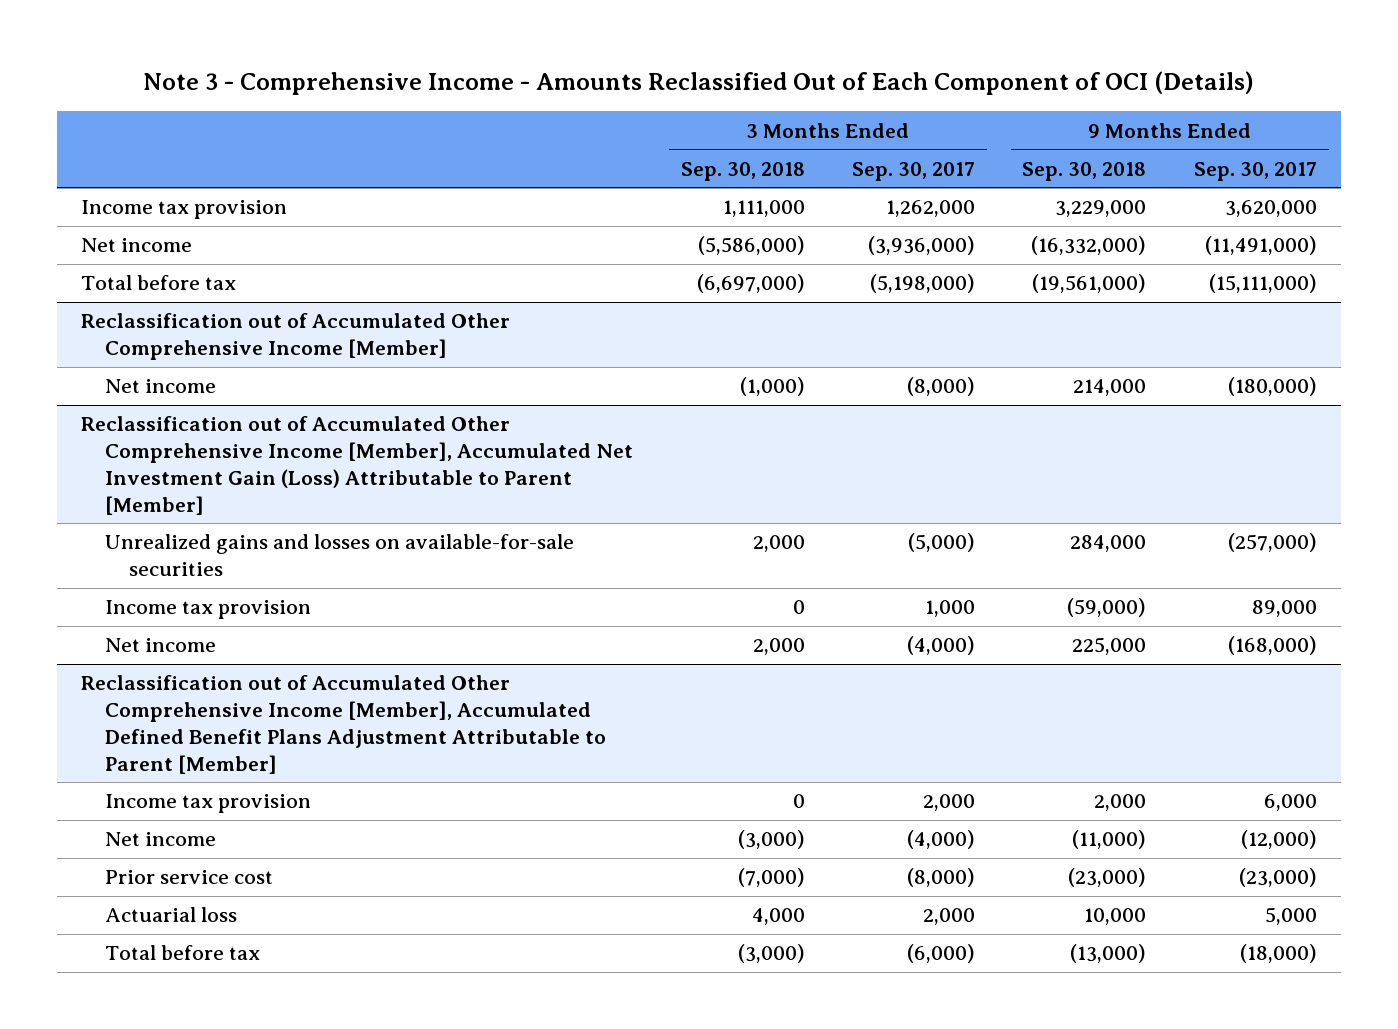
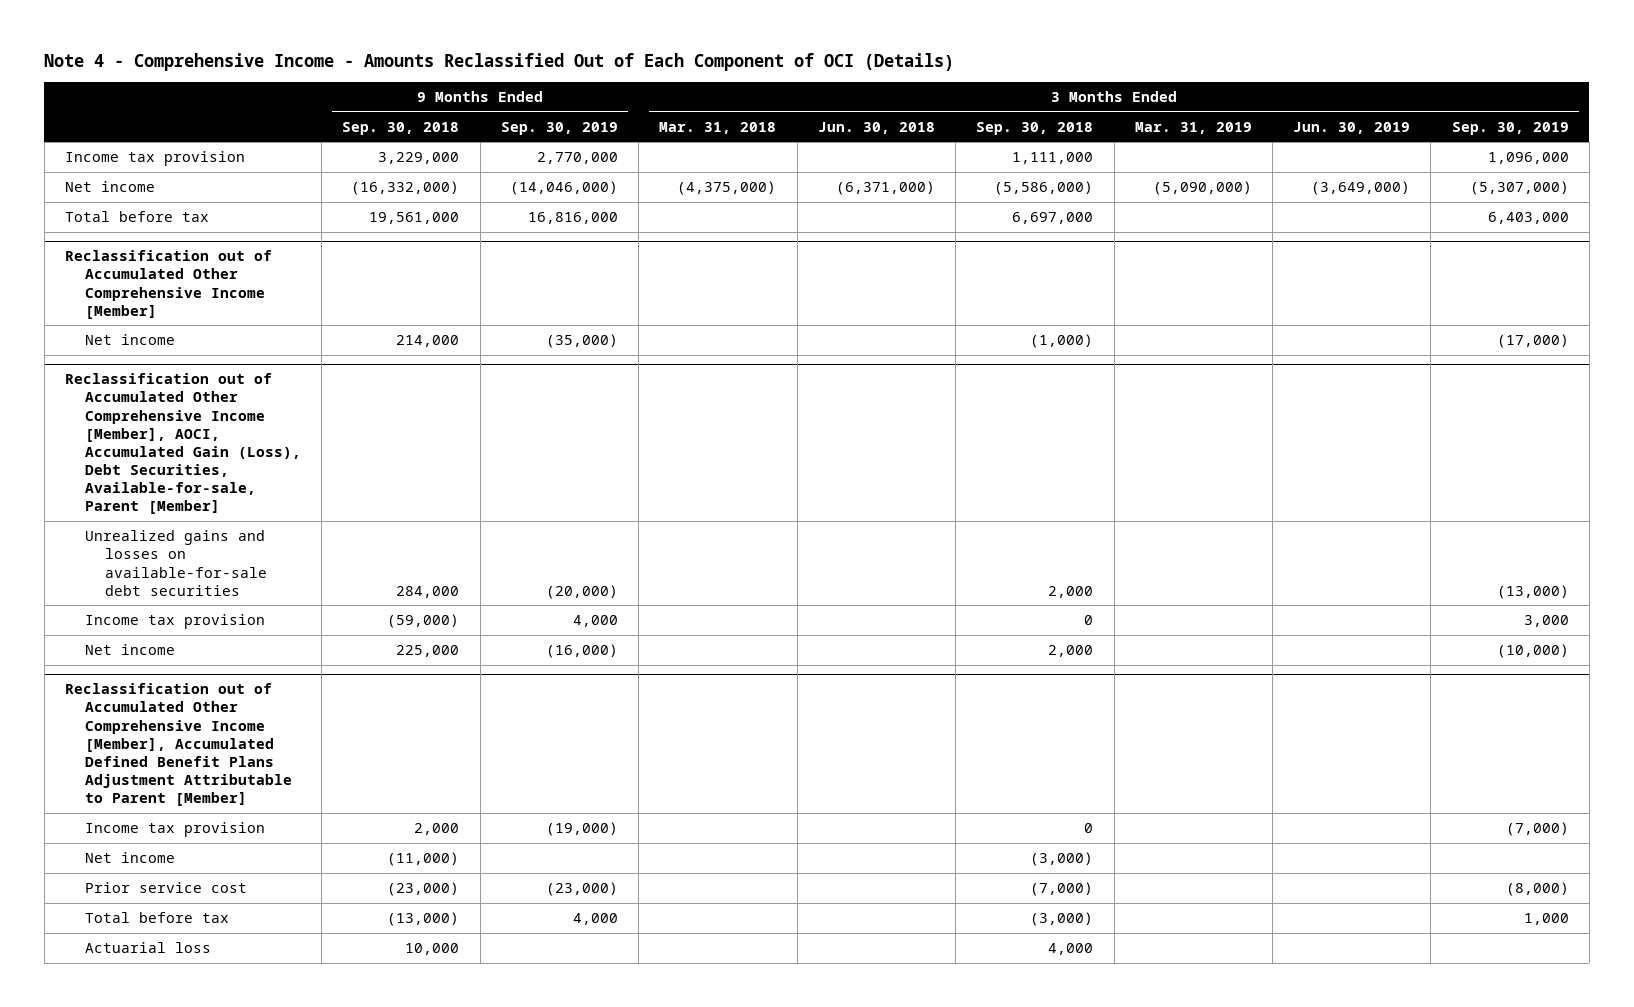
- Note 3 - Comprehensive Income - Amounts Reclassified Out of Each Component of OCI (Details)
+ Note 4 - Comprehensive Income - Amounts Reclassified Out of Each Component of OCI (Details)
- | 3 Months Ended Sep. 30, 2018 | 3 Months Ended Sep. 30, 2017 | 9 Months Ended Sep. 30, 2018 | 9 Months Ended Sep. 30, 2017
+ | 9 Months Ended Sep. 30, 2018 | 9 Months Ended Sep. 30, 2019 | 3 Months Ended Mar. 31, 2018 | 3 Months Ended Jun. 30, 2018 | 3 Months Ended Sep. 30, 2018 | 3 Months Ended Mar. 31, 2019 | 3 Months Ended Jun. 30, 2019 | 3 Months Ended Sep. 30, 2019
- Total before tax | (6,697,000) | (5,198,000) | (19,561,000) | (15,111,000)
+ Total before tax | 19,561,000 | 16,816,000 | | | 6,697,000 | | | 6,403,000
- Reclassification out of Accumulated Other Comprehensive Income [Member], Accumulated Net Investment Gain (Loss) Attributable to Parent [Member]
- Unrealized gains and losses on available-for-sale securities | 2,000 | (5,000) | 284,000 | (257,000)
+ Reclassification out of Accumulated Other Comprehensive Income [Member], AOCI, Accumulated Gain (Loss), Debt Securities, Available-for-sale, Parent [Member]
+ Unrealized gains and losses on available-for-sale debt securities | 284,000 | (20,000) | | | 2,000 | | | (13,000)
@ Reclassification out of Accumulated Other Comprehensive Income [Member], Accumulated Defined Benefit Plans Adjustment Attributable to Parent [Member]
moved down: Actuarial loss | 10,000 | | | | 4,000 | | |

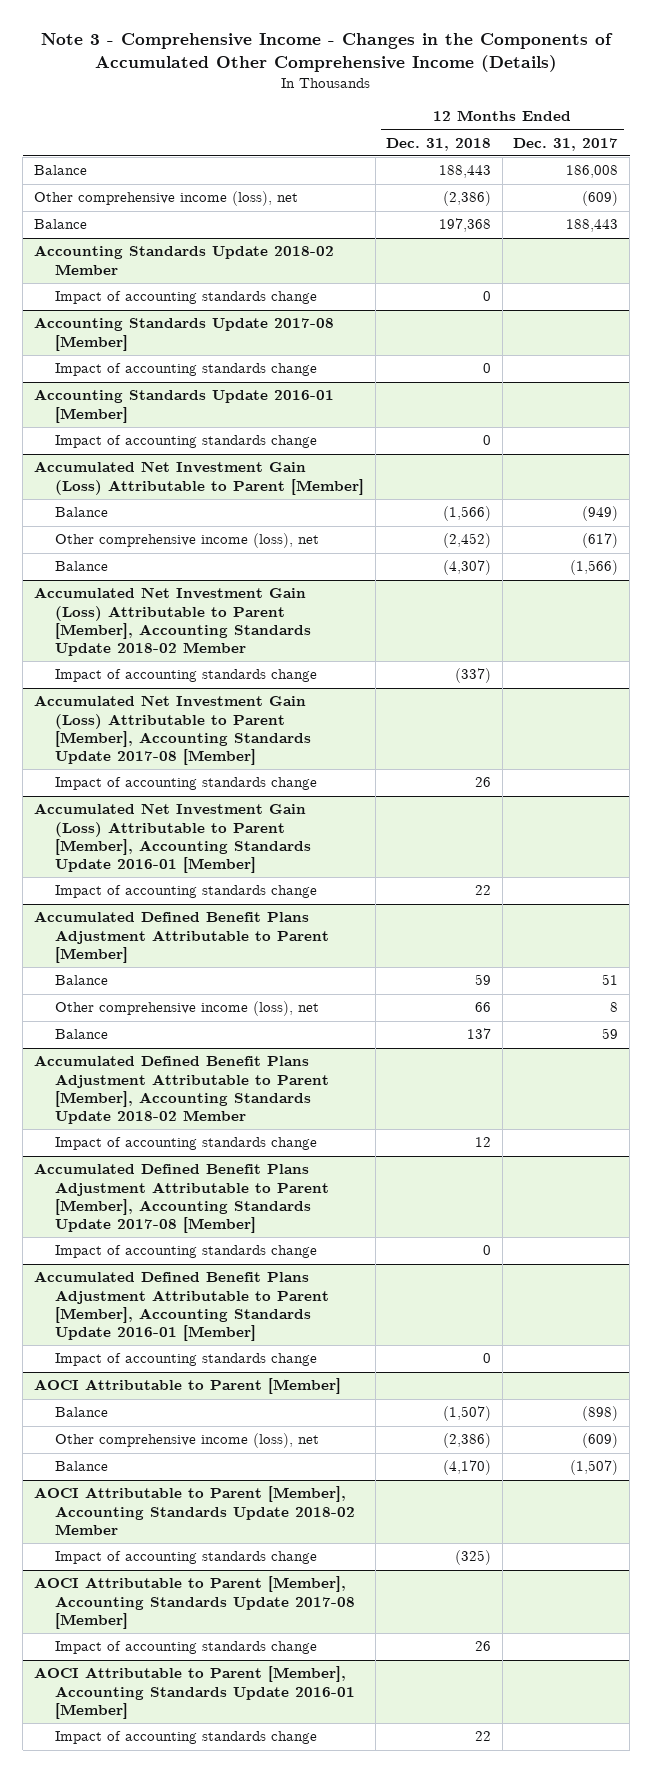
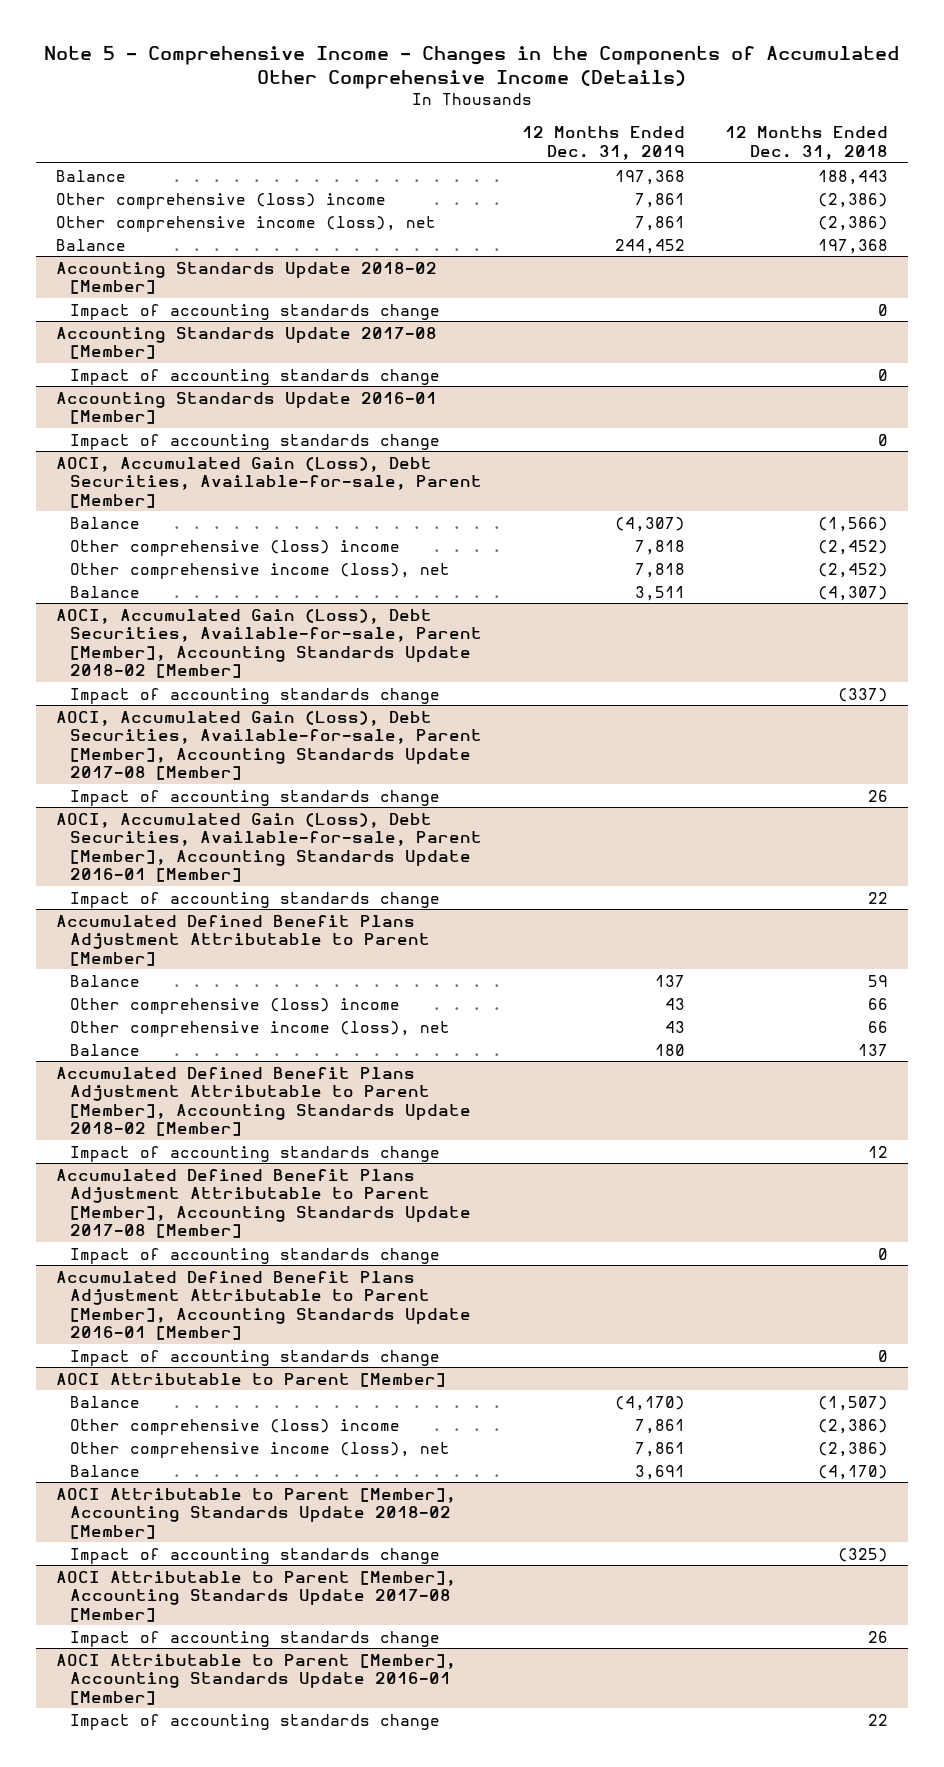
- Note 3 - Comprehensive Income - Changes in the Components of Accumulated Other Comprehensive Income (Details)
+ Note 5 - Comprehensive Income - Changes in the Components of Accumulated Other Comprehensive Income (Details)
- | 12 Months Ended Dec. 31, 2018 | 12 Months Ended Dec. 31, 2017
+ | 12 Months Ended Dec. 31, 2019 | 12 Months Ended Dec. 31, 2018
+ Other comprehensive (loss) income | 7,861 | (2,386)
- Accounting Standards Update 2018-02 Member
+ Accounting Standards Update 2018-02 [Member]
- Accumulated Net Investment Gain (Loss) Attributable to Parent [Member]
+ AOCI, Accumulated Gain (Loss), Debt Securities, Available-for-sale, Parent [Member]
+ Other comprehensive (loss) income | 7,818 | (2,452)
- Accumulated Net Investment Gain (Loss) Attributable to Parent [Member], Accounting Standards Update 2018-02 Member
+ AOCI, Accumulated Gain (Loss), Debt Securities, Available-for-sale, Parent [Member], Accounting Standards Update 2018-02 [Member]
- Accumulated Net Investment Gain (Loss) Attributable to Parent [Member], Accounting Standards Update 2017-08 [Member]
+ AOCI, Accumulated Gain (Loss), Debt Securities, Available-for-sale, Parent [Member], Accounting Standards Update 2017-08 [Member]
- Accumulated Net Investment Gain (Loss) Attributable to Parent [Member], Accounting Standards Update 2016-01 [Member]
+ AOCI, Accumulated Gain (Loss), Debt Securities, Available-for-sale, Parent [Member], Accounting Standards Update 2016-01 [Member]
@ Accumulated Defined Benefit Plans Adjustment Attributable to Parent [Member]
+ Other comprehensive (loss) income | 43 | 66
- Accumulated Defined Benefit Plans Adjustment Attributable to Parent [Member], Accounting Standards Update 2018-02 Member
+ Accumulated Defined Benefit Plans Adjustment Attributable to Parent [Member], Accounting Standards Update 2018-02 [Member]
@ AOCI Attributable to Parent [Member]
+ Other comprehensive (loss) income | 7,861 | (2,386)
- AOCI Attributable to Parent [Member], Accounting Standards Update 2018-02 Member
+ AOCI Attributable to Parent [Member], Accounting Standards Update 2018-02 [Member]

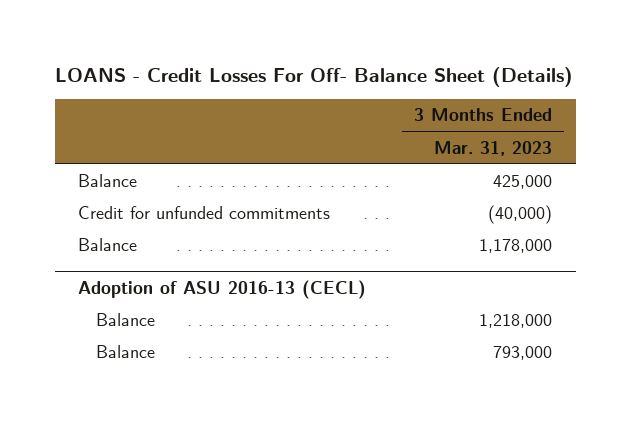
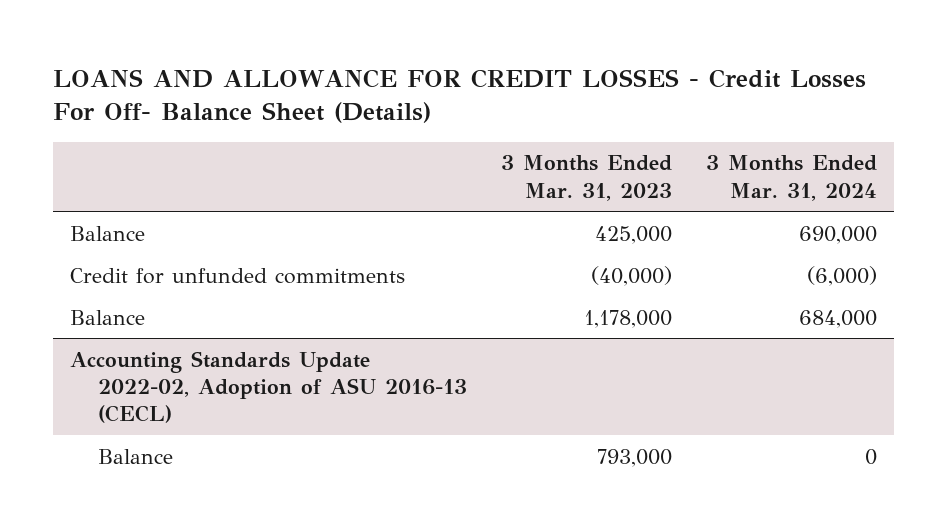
- LOANS - Credit Losses For Off- Balance Sheet (Details)
+ LOANS AND ALLOWANCE FOR CREDIT LOSSES - Credit Losses For Off- Balance Sheet (Details)
- | 3 Months Ended Mar. 31, 2023
+ | 3 Months Ended Mar. 31, 2023 | 3 Months Ended Mar. 31, 2024
- Adoption of ASU 2016-13 (CECL)
- Balance | 1,218,000
+ Accounting Standards Update 2022-02, Adoption of ASU 2016-13 (CECL)

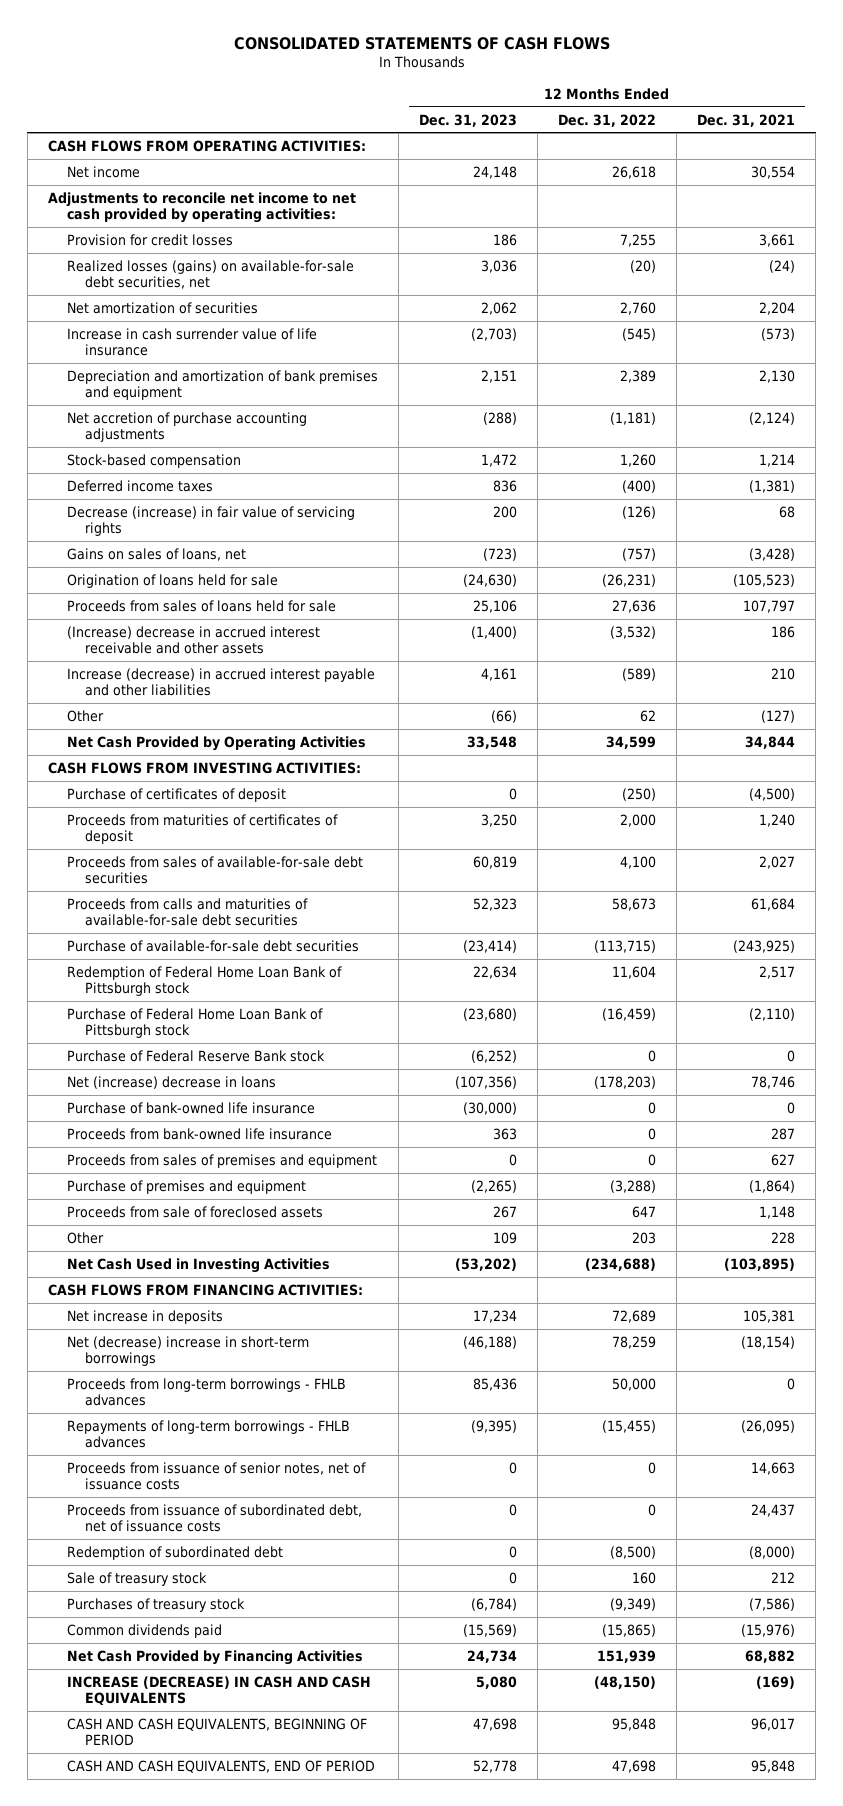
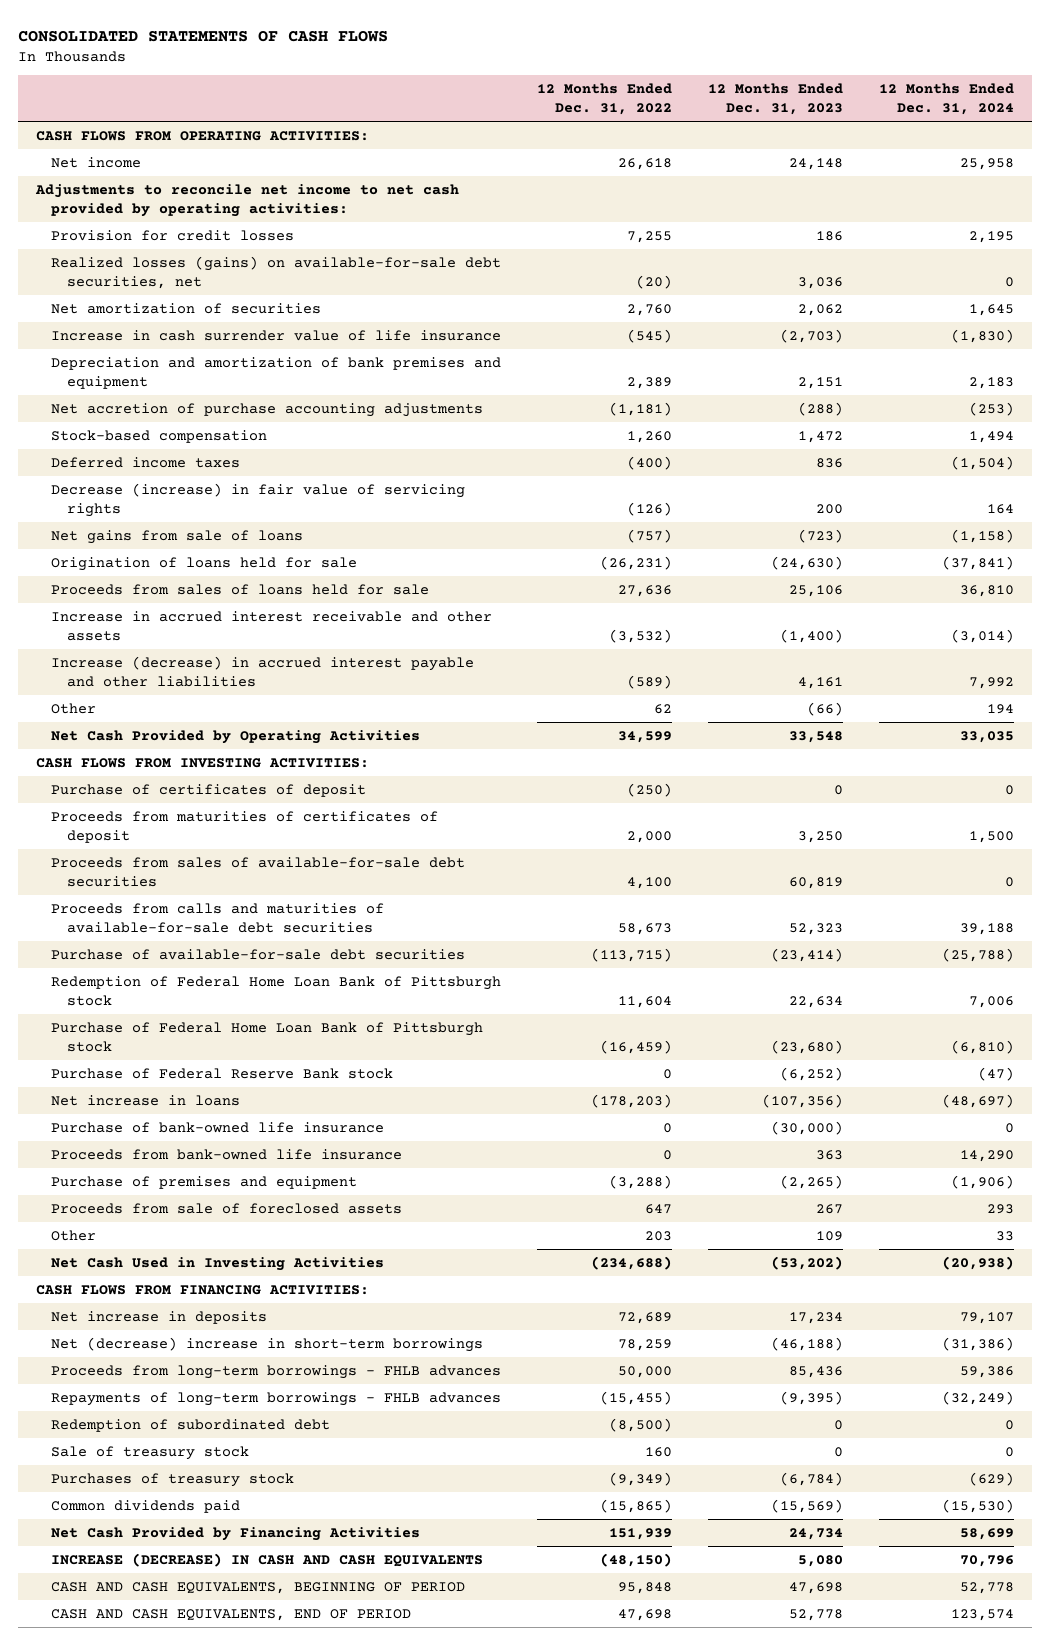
- | 12 Months Ended Dec. 31, 2023 | 12 Months Ended Dec. 31, 2022 | 12 Months Ended Dec. 31, 2021
+ | 12 Months Ended Dec. 31, 2022 | 12 Months Ended Dec. 31, 2023 | 12 Months Ended Dec. 31, 2024
- Gains on sales of loans, net | (723) | (757) | (3,428)
+ Net gains from sale of loans | (757) | (723) | (1,158)
- (Increase) decrease in accrued interest receivable and other assets | (1,400) | (3,532) | 186
+ Increase in accrued interest receivable and other assets | (3,532) | (1,400) | (3,014)
- Net (increase) decrease in loans | (107,356) | (178,203) | 78,746
+ Net increase in loans | (178,203) | (107,356) | (48,697)
- Proceeds from sales of premises and equipment | 0 | 0 | 627
- Proceeds from issuance of senior notes, net of issuance costs | 0 | 0 | 14,663
- Proceeds from issuance of subordinated debt, net of issuance costs | 0 | 0 | 24,437

